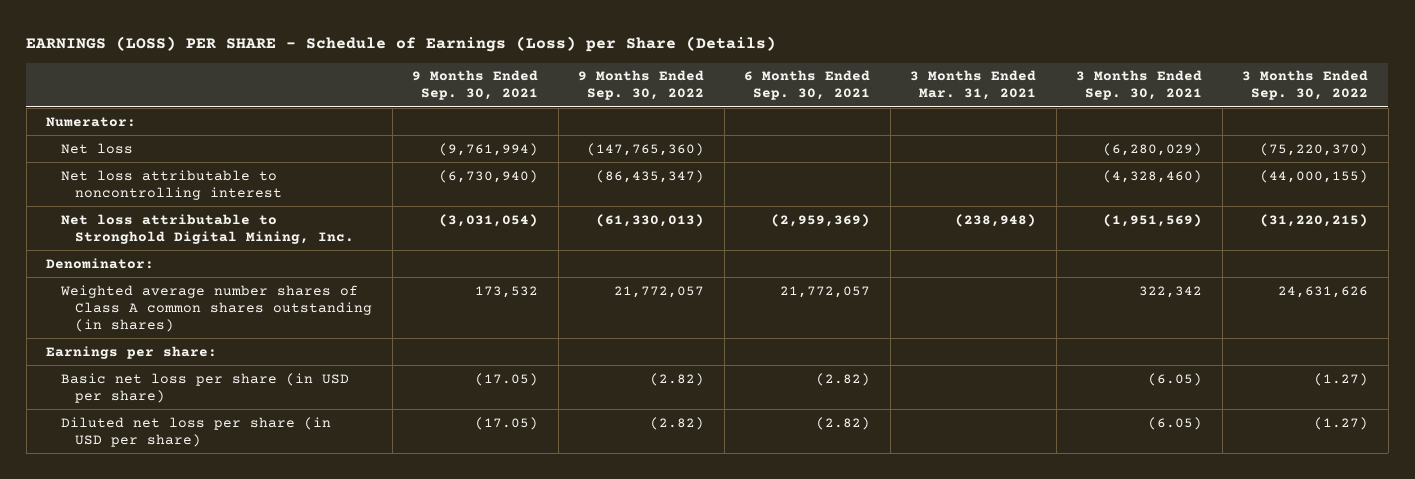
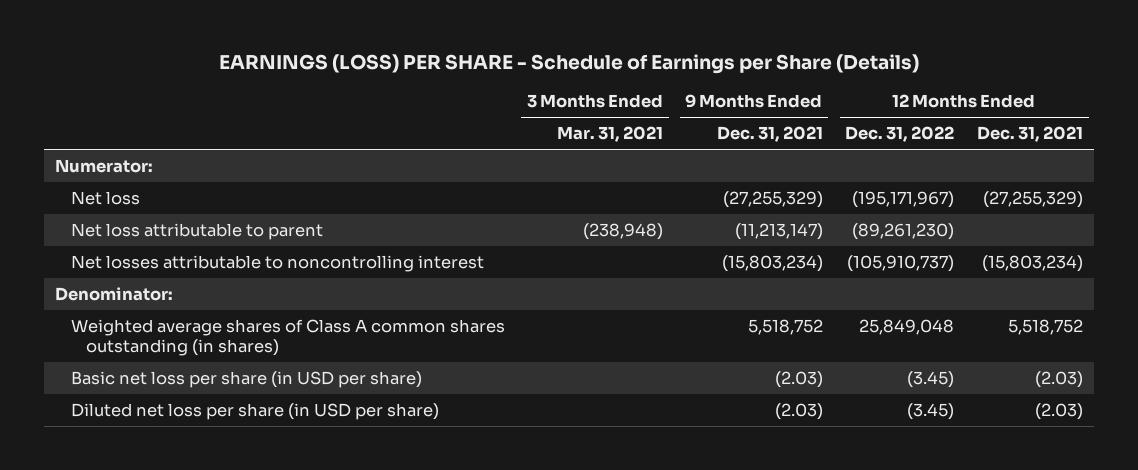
- EARNINGS (LOSS) PER SHARE - Schedule of Earnings (Loss) per Share (Details)
+ EARNINGS (LOSS) PER SHARE - Schedule of Earnings per Share (Details)
- | 9 Months Ended Sep. 30, 2021 | 9 Months Ended Sep. 30, 2022 | 6 Months Ended Sep. 30, 2021 | 3 Months Ended Mar. 31, 2021 | 3 Months Ended Sep. 30, 2021 | 3 Months Ended Sep. 30, 2022
+ | 3 Months Ended Mar. 31, 2021 | 9 Months Ended Dec. 31, 2021 | 12 Months Ended Dec. 31, 2022 | 12 Months Ended Dec. 31, 2021
- Net loss attributable to noncontrolling interest | (6,730,940) | (86,435,347) | | | (4,328,460) | (44,000,155)
- Net loss attributable to Stronghold Digital Mining, Inc. | (3,031,054) | (61,330,013) | (2,959,369) | (238,948) | (1,951,569) | (31,220,215)
+ Net loss attributable to parent | (238,948) | (11,213,147) | (89,261,230) |
+ Net losses attributable to noncontrolling interest | | (15,803,234) | (105,910,737) | (15,803,234)
- Weighted average number shares of Class A common shares outstanding (in shares) | 173,532 | 21,772,057 | 21,772,057 | | 322,342 | 24,631,626
- Earnings per share:
+ Weighted average shares of Class A common shares outstanding (in shares) | | 5,518,752 | 25,849,048 | 5,518,752

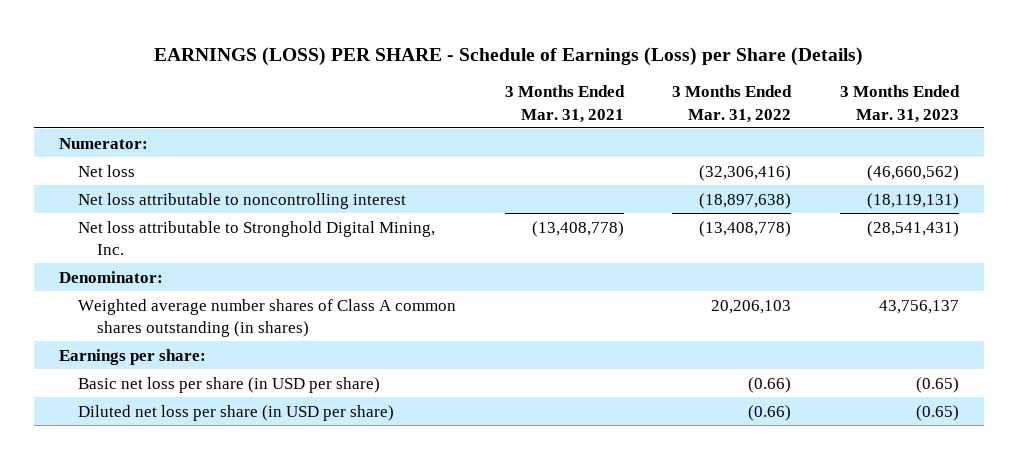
- EARNINGS (LOSS) PER SHARE - Schedule of Earnings per Share (Details)
+ EARNINGS (LOSS) PER SHARE - Schedule of Earnings (Loss) per Share (Details)
- | 3 Months Ended Mar. 31, 2021 | 9 Months Ended Dec. 31, 2021 | 12 Months Ended Dec. 31, 2022 | 12 Months Ended Dec. 31, 2021
+ | 3 Months Ended Mar. 31, 2021 | 3 Months Ended Mar. 31, 2022 | 3 Months Ended Mar. 31, 2023
- Net loss attributable to parent | (238,948) | (11,213,147) | (89,261,230) |
- Net losses attributable to noncontrolling interest | | (15,803,234) | (105,910,737) | (15,803,234)
+ Net loss attributable to noncontrolling interest | | (18,897,638) | (18,119,131)
+ Net loss attributable to Stronghold Digital Mining, Inc. | (13,408,778) | (13,408,778) | (28,541,431)
- Weighted average shares of Class A common shares outstanding (in shares) | | 5,518,752 | 25,849,048 | 5,518,752
+ Weighted average number shares of Class A common shares outstanding (in shares) | | 20,206,103 | 43,756,137
+ Earnings per share:

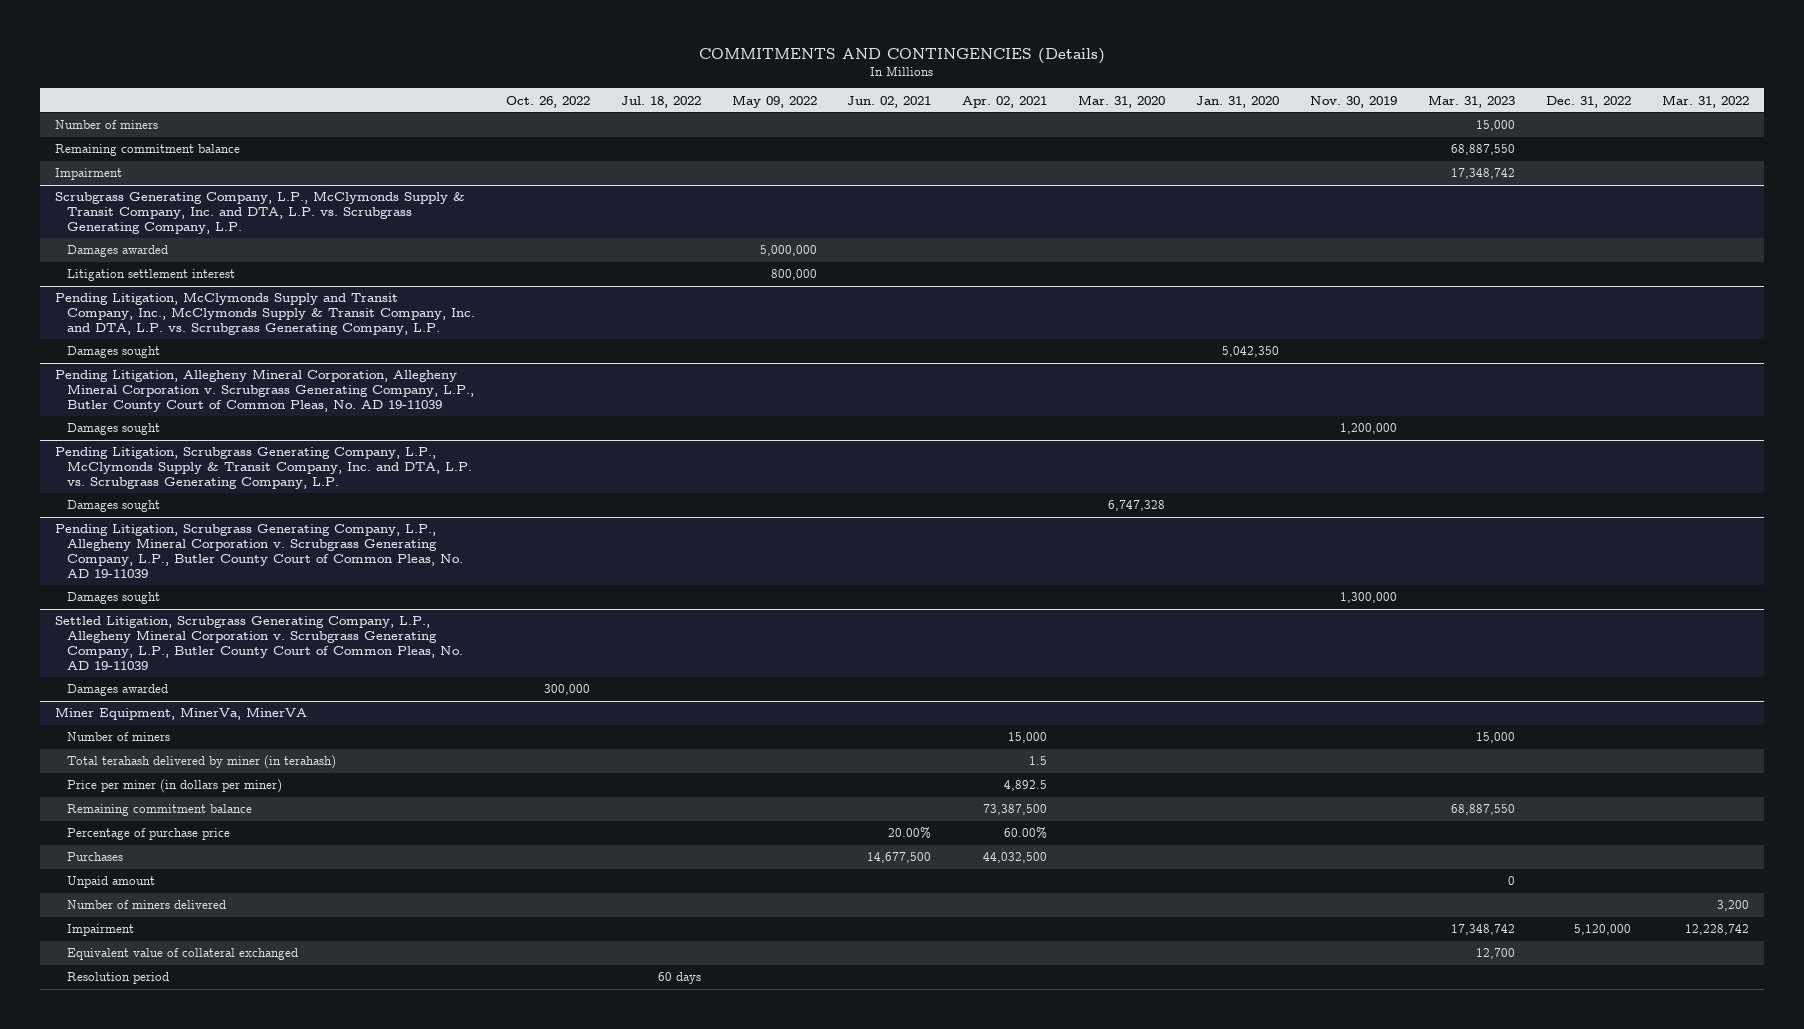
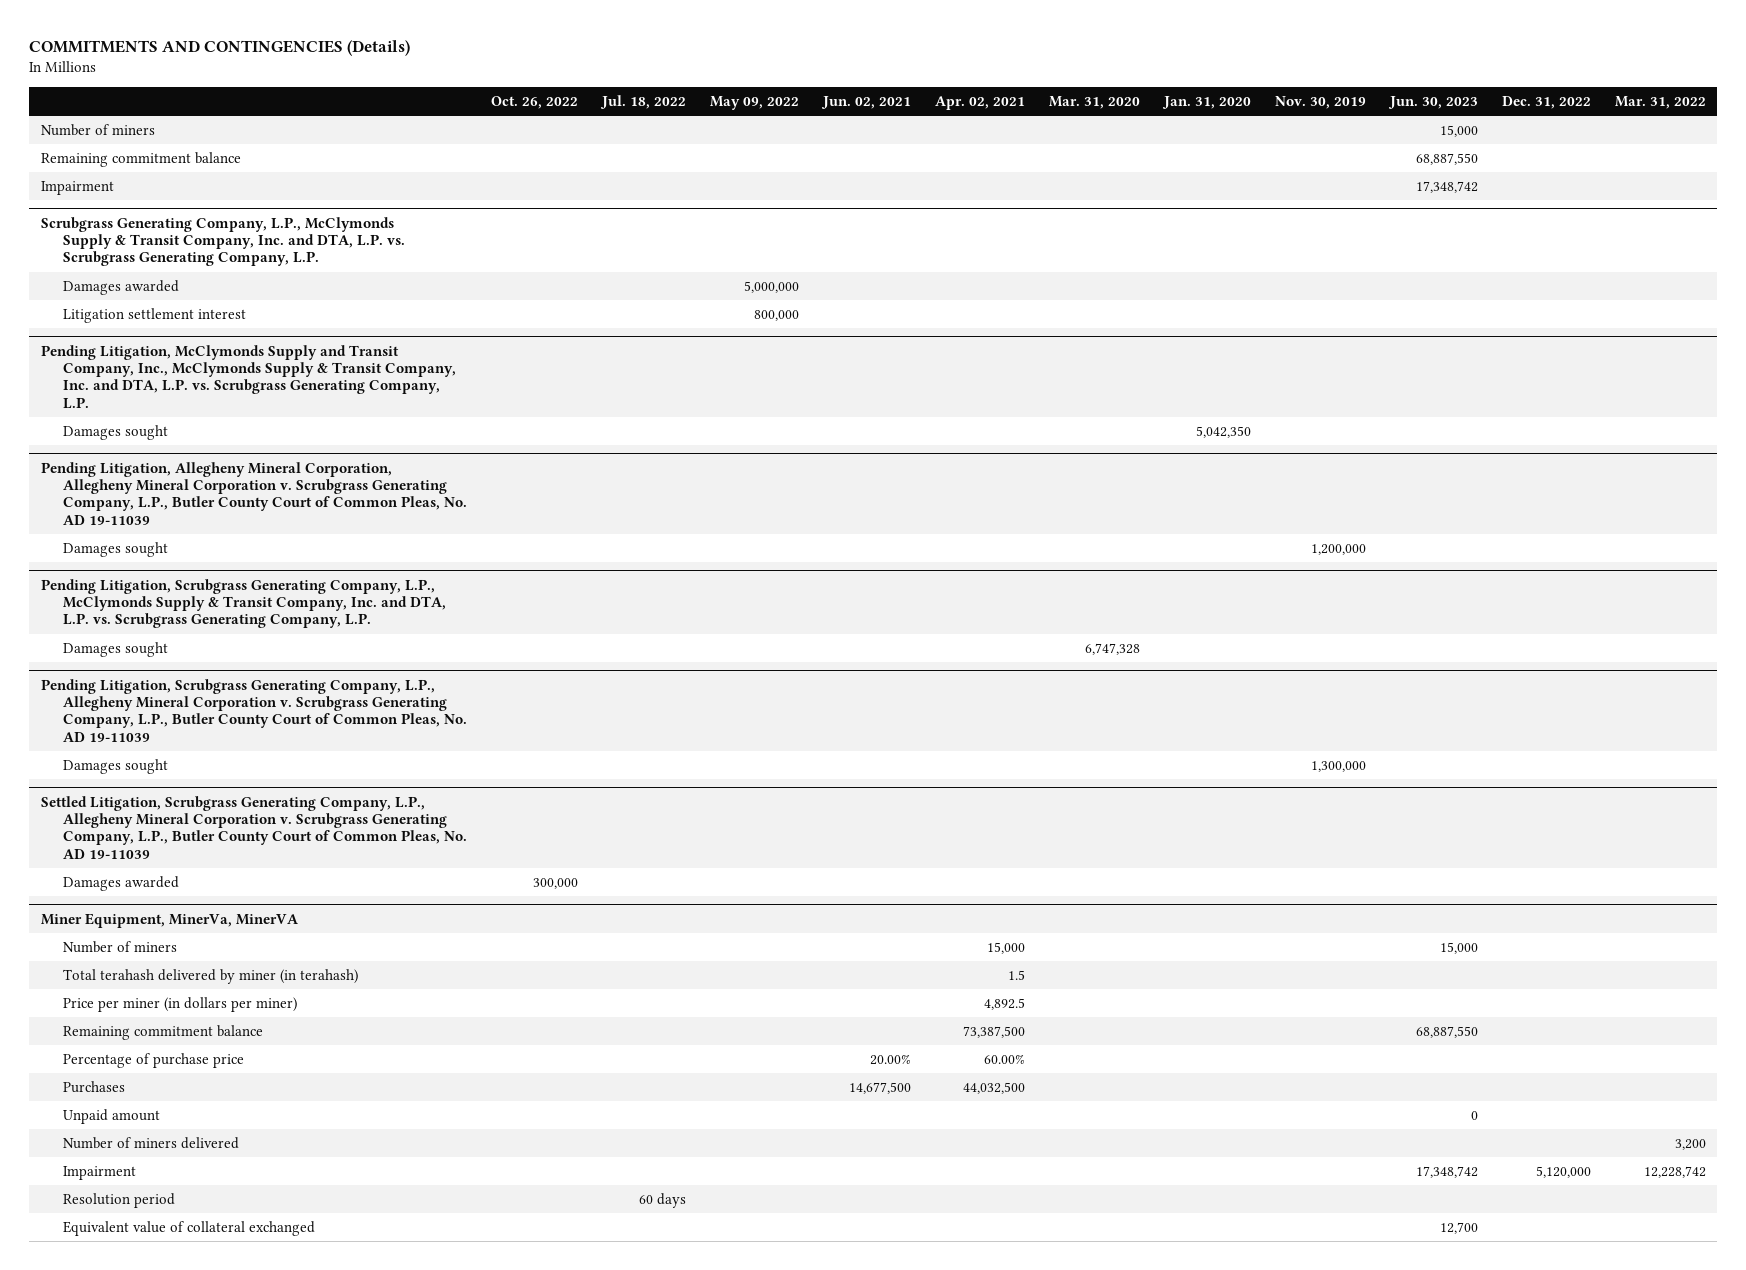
- | Oct. 26, 2022 | Jul. 18, 2022 | May 09, 2022 | Jun. 02, 2021 | Apr. 02, 2021 | Mar. 31, 2020 | Jan. 31, 2020 | Nov. 30, 2019 | Mar. 31, 2023 | Dec. 31, 2022 | Mar. 31, 2022
+ | Oct. 26, 2022 | Jul. 18, 2022 | May 09, 2022 | Jun. 02, 2021 | Apr. 02, 2021 | Mar. 31, 2020 | Jan. 31, 2020 | Nov. 30, 2019 | Jun. 30, 2023 | Dec. 31, 2022 | Mar. 31, 2022
@ Miner Equipment, MinerVa, MinerVA
moved down: Equivalent value of collateral exchanged | | | | | | | | | 12,700 | |

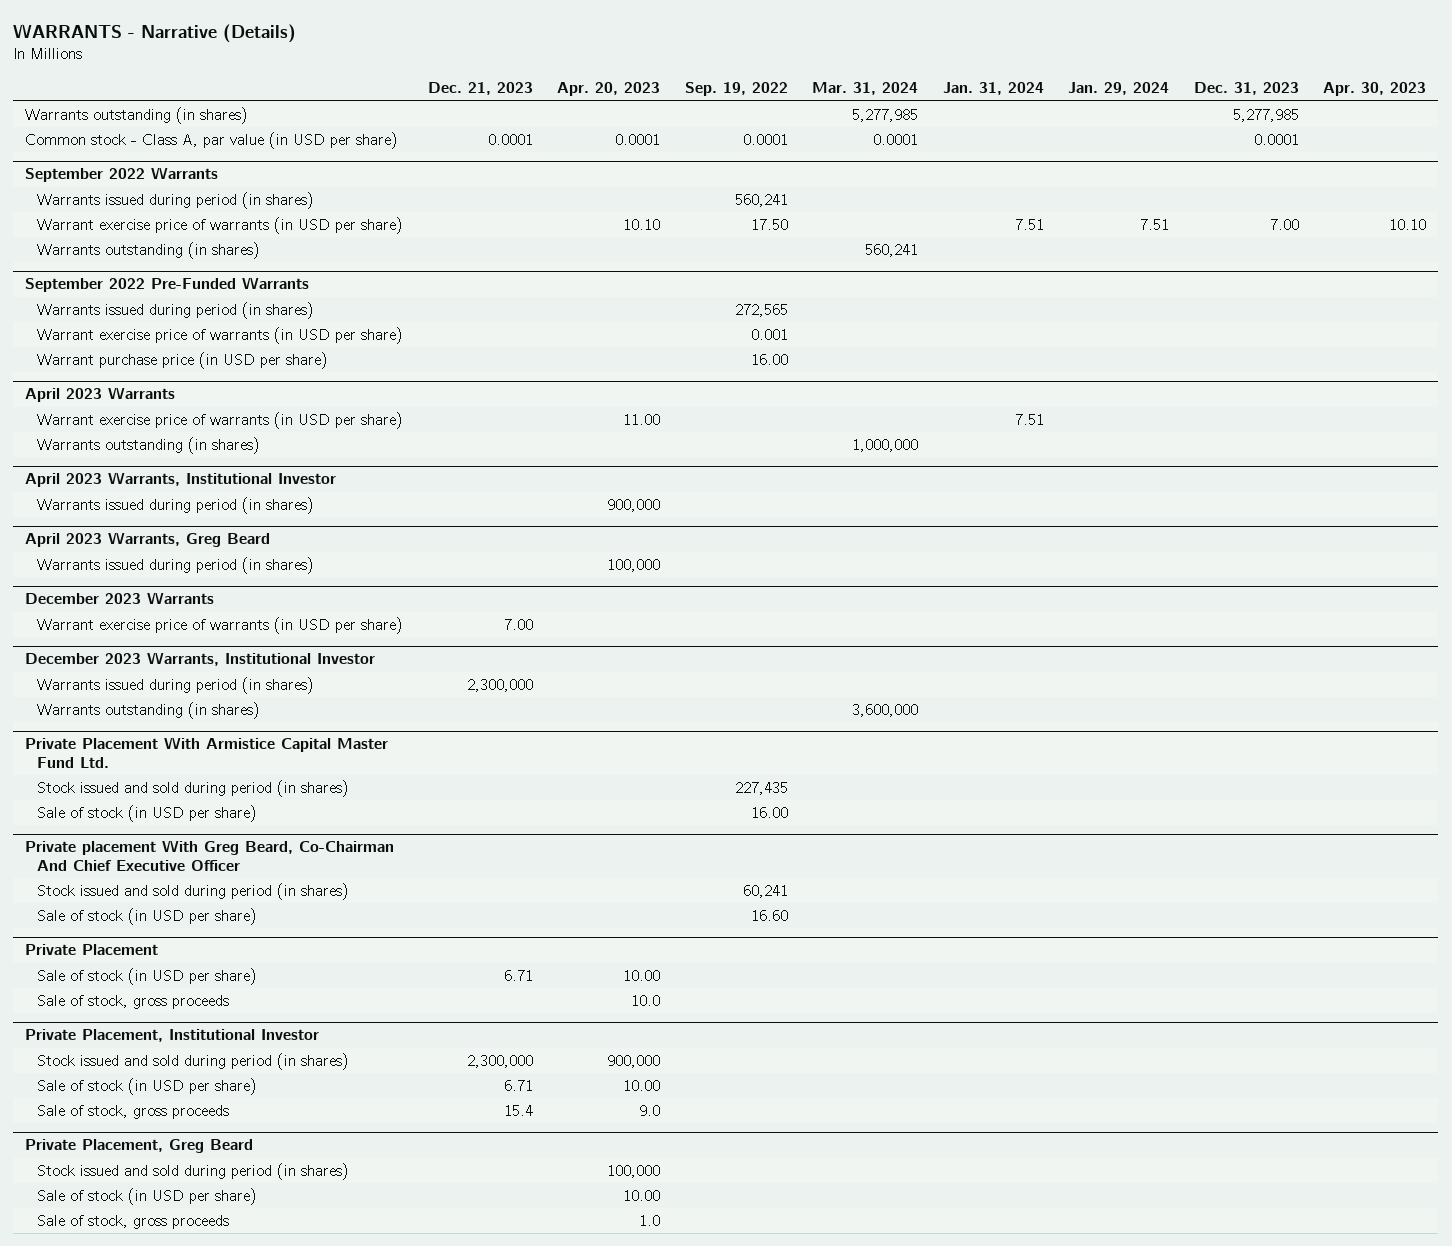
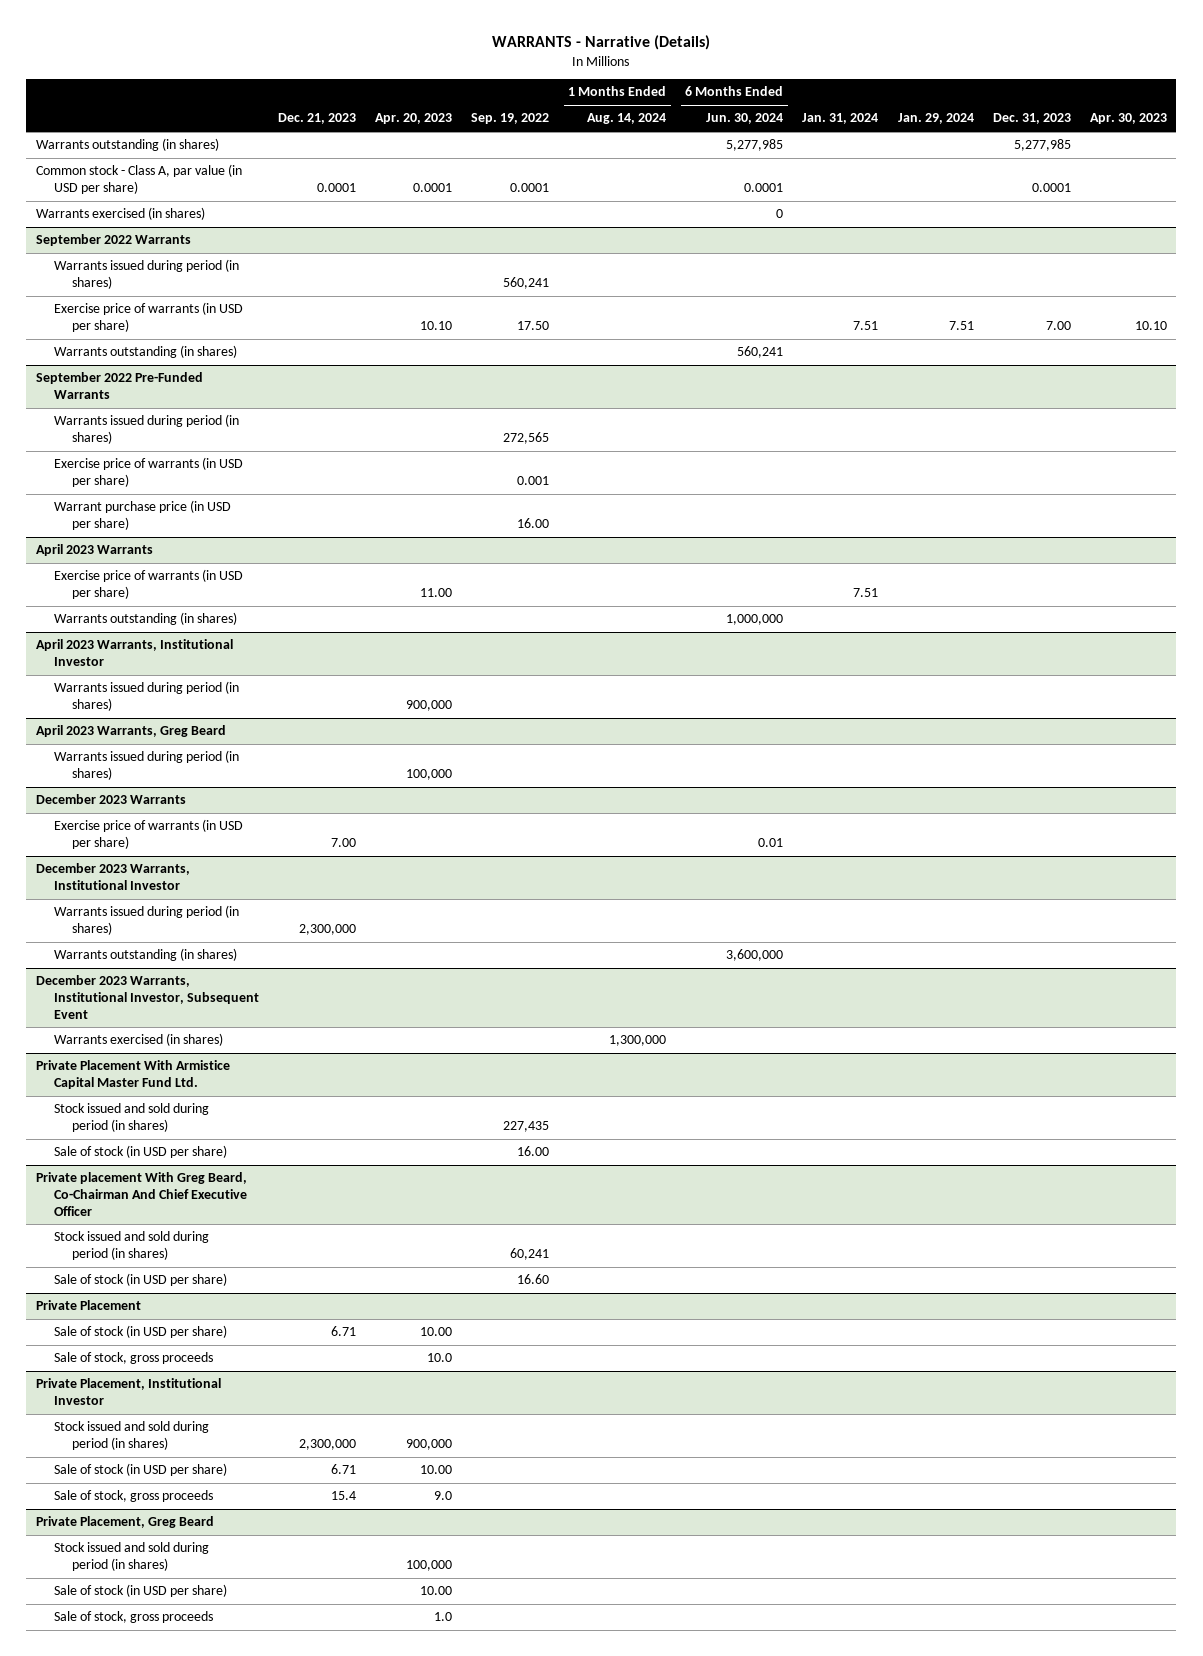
- | Dec. 21, 2023 | Apr. 20, 2023 | Sep. 19, 2022 | Mar. 31, 2024 | Jan. 31, 2024 | Jan. 29, 2024 | Dec. 31, 2023 | Apr. 30, 2023
+ | Dec. 21, 2023 | Apr. 20, 2023 | Sep. 19, 2022 | 1 Months Ended Aug. 14, 2024 | 6 Months Ended Jun. 30, 2024 | Jan. 31, 2024 | Jan. 29, 2024 | Dec. 31, 2023 | Apr. 30, 2023
+ Warrants exercised (in shares) | | | | | 0 | | | |
@ September 2022 Warrants
- Warrant exercise price of warrants (in USD per share) | | 10.10 | 17.50 | | 7.51 | 7.51 | 7.00 | 10.10
+ Exercise price of warrants (in USD per share) | | 10.10 | 17.50 | | | 7.51 | 7.51 | 7.00 | 10.10
@ September 2022 Pre-Funded Warrants
- Warrant exercise price of warrants (in USD per share) | | | 0.001 | | | | |
+ Exercise price of warrants (in USD per share) | | | 0.001 | | | | | |
@ April 2023 Warrants
- Warrant exercise price of warrants (in USD per share) | | 11.00 | | | 7.51 | | |
+ Exercise price of warrants (in USD per share) | | 11.00 | | | | 7.51 | | |
@ December 2023 Warrants
- Warrant exercise price of warrants (in USD per share) | 7.00 | | | | | | |
+ Exercise price of warrants (in USD per share) | 7.00 | | | | 0.01 | | | |
+ December 2023 Warrants, Institutional Investor, Subsequent Event
+ Warrants exercised (in shares) | | | | 1,300,000 | | | | |

